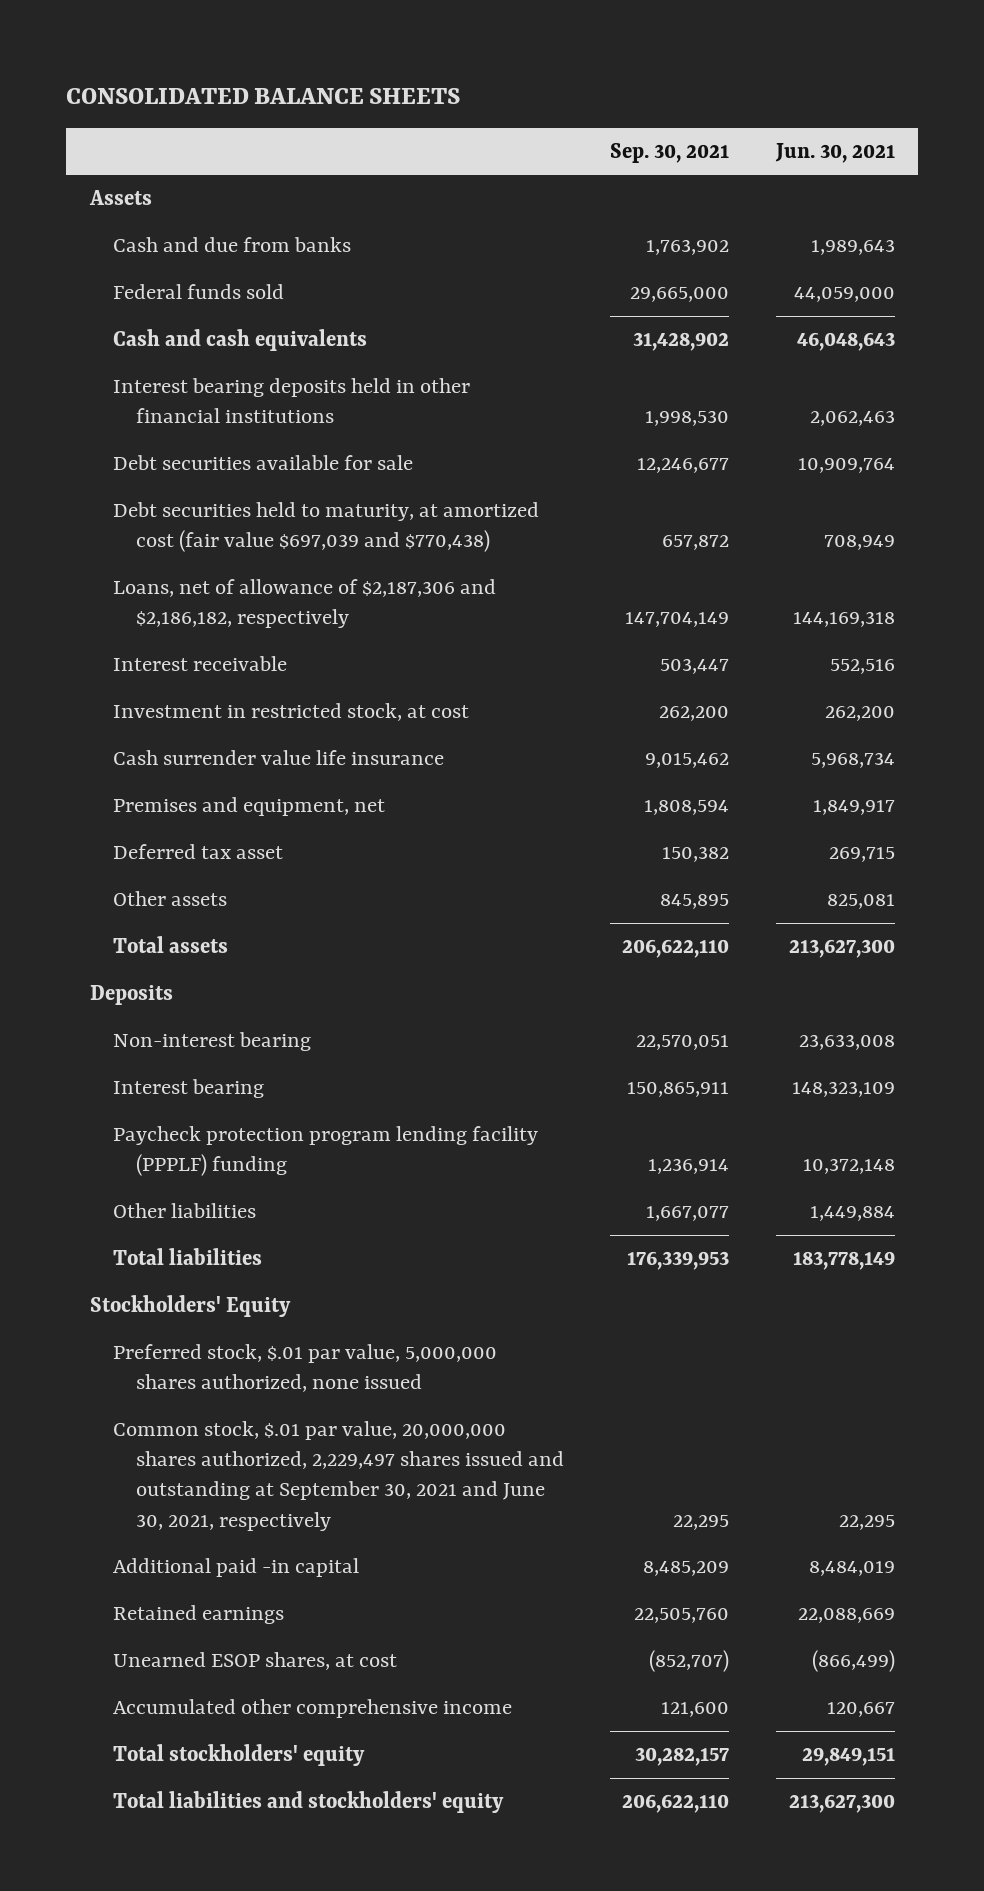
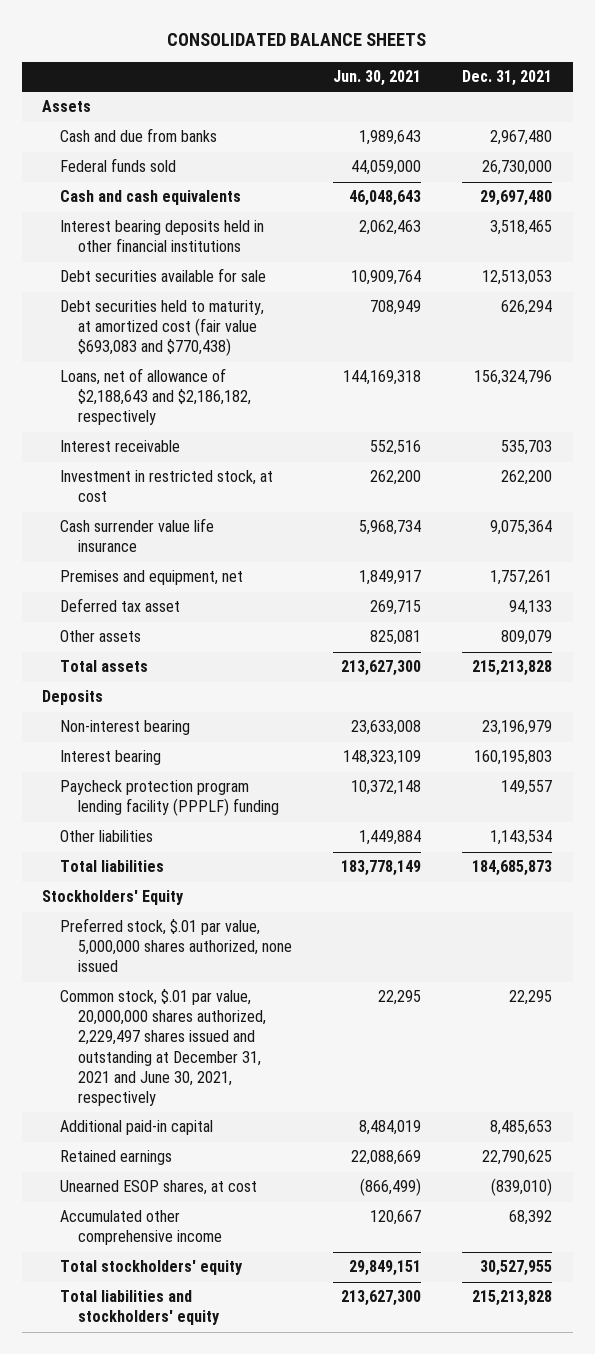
- | Sep. 30, 2021 | Jun. 30, 2021
+ | Jun. 30, 2021 | Dec. 31, 2021
- Debt securities held to maturity, at amortized cost (fair value $697,039 and $770,438) | 657,872 | 708,949
- Loans, net of allowance of $2,187,306 and $2,186,182, respectively | 147,704,149 | 144,169,318
+ Debt securities held to maturity, at amortized cost (fair value $693,083 and $770,438) | 708,949 | 626,294
+ Loans, net of allowance of $2,188,643 and $2,186,182, respectively | 144,169,318 | 156,324,796
- Common stock, $.01 par value, 20,000,000 shares authorized, 2,229,497 shares issued and outstanding at September 30, 2021 and June 30, 2021, respectively | 22,295 | 22,295
- Additional paid -in capital | 8,485,209 | 8,484,019
+ Common stock, $.01 par value, 20,000,000 shares authorized, 2,229,497 shares issued and outstanding at December 31, 2021 and June 30, 2021, respectively | 22,295 | 22,295
+ Additional paid-in capital | 8,484,019 | 8,485,653

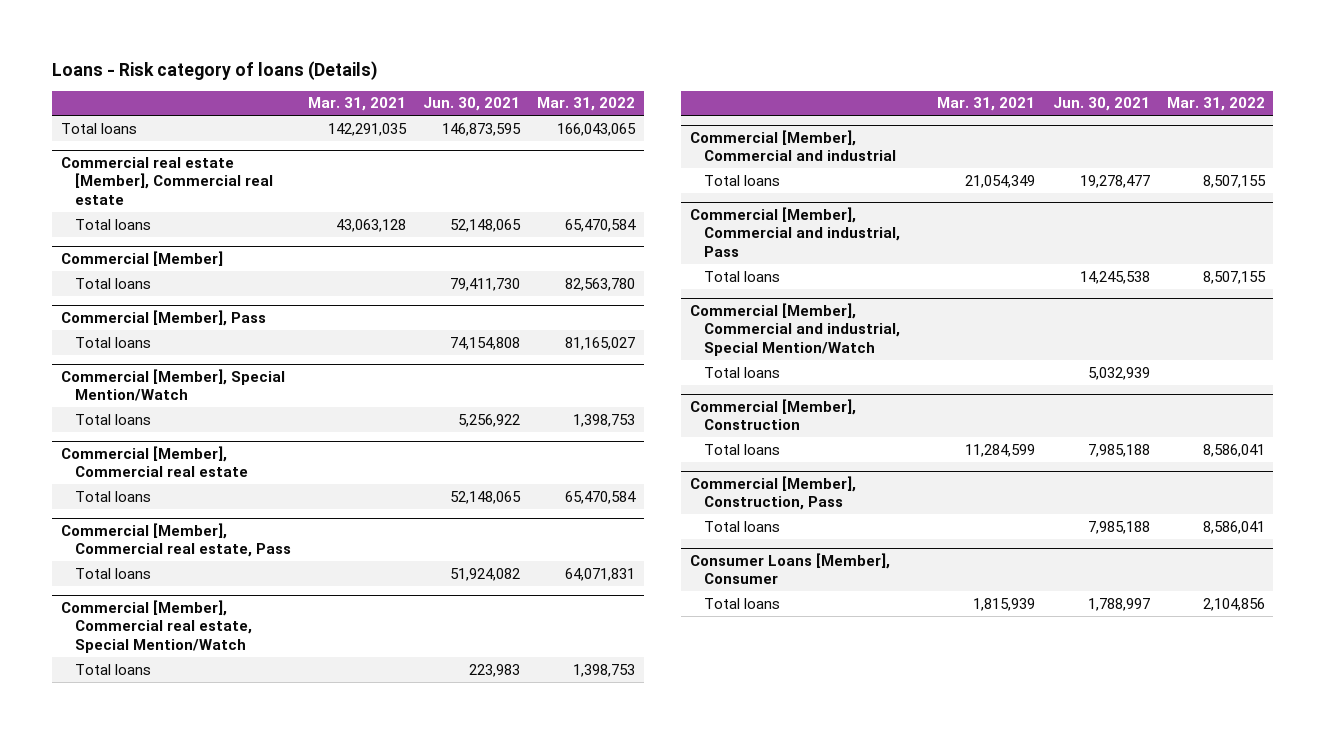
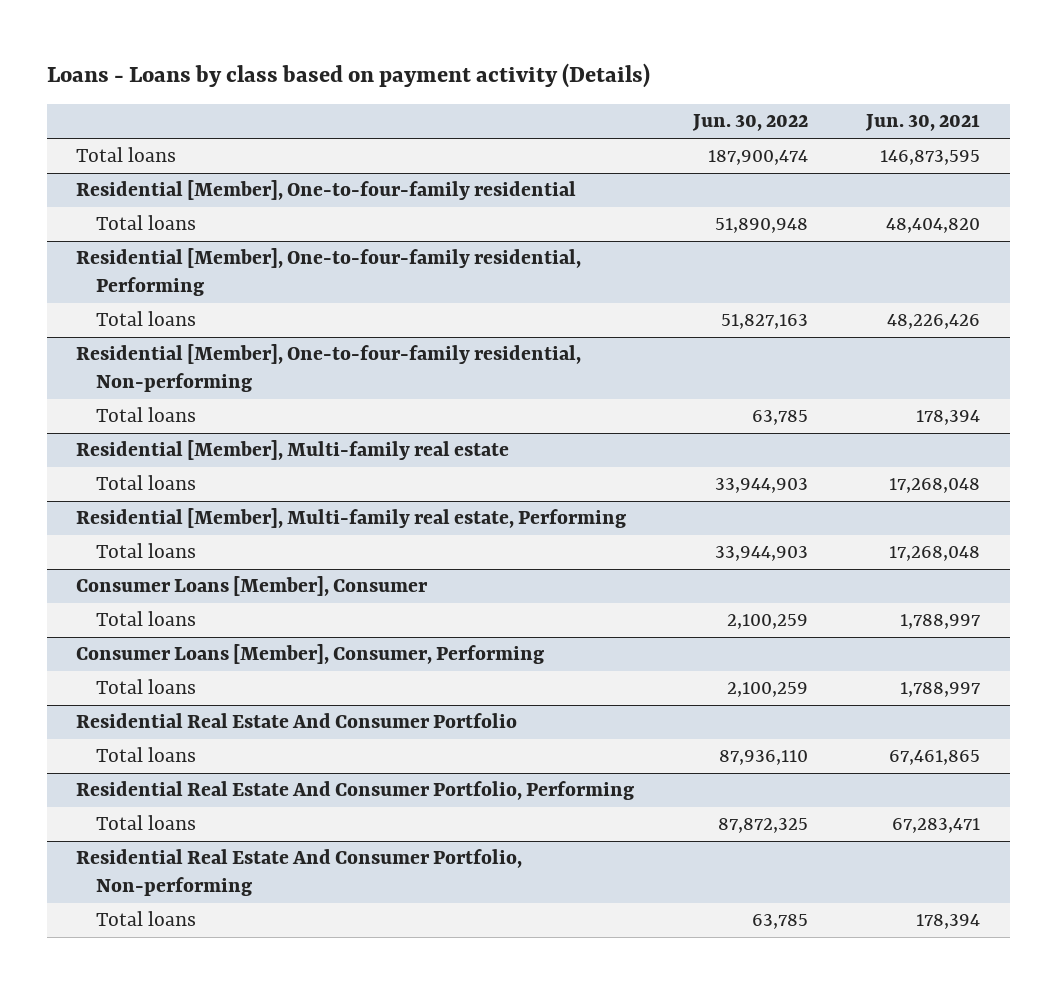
- Loans - Risk category of loans (Details)
+ Loans - Loans by class based on payment activity (Details)
- | Mar. 31, 2021 | Jun. 30, 2021 | Mar. 31, 2022
+ | Jun. 30, 2022 | Jun. 30, 2021
- Commercial real estate [Member], Commercial real estate
- Total loans | 43,063,128 | 52,148,065 | 65,470,584
- Commercial [Member]
- Total loans | | 79,411,730 | 82,563,780
- Commercial [Member], Pass
- Total loans | | 74,154,808 | 81,165,027
- Commercial [Member], Special Mention/Watch
- Total loans | | 5,256,922 | 1,398,753
- Commercial [Member], Commercial real estate
- Total loans | | 52,148,065 | 65,470,584
- Commercial [Member], Commercial real estate, Pass
- Total loans | | 51,924,082 | 64,071,831
- Commercial [Member], Commercial real estate, Special Mention/Watch
- Total loans | | 223,983 | 1,398,753
- Commercial [Member], Commercial and industrial
- Total loans | 21,054,349 | 19,278,477 | 8,507,155
- Commercial [Member], Commercial and industrial, Pass
- Total loans | | 14,245,538 | 8,507,155
- Commercial [Member], Commercial and industrial, Special Mention/Watch
- Total loans | | 5,032,939 |
- Commercial [Member], Construction
- Total loans | 11,284,599 | 7,985,188 | 8,586,041
- Commercial [Member], Construction, Pass
- Total loans | | 7,985,188 | 8,586,041
+ Residential [Member], One-to-four-family residential
+ Total loans | 51,890,948 | 48,404,820
+ Residential [Member], One-to-four-family residential, Performing
+ Total loans | 51,827,163 | 48,226,426
+ Residential [Member], One-to-four-family residential, Non-performing
+ Total loans | 63,785 | 178,394
+ Residential [Member], Multi-family real estate
+ Total loans | 33,944,903 | 17,268,048
+ Residential [Member], Multi-family real estate, Performing
+ Total loans | 33,944,903 | 17,268,048
+ Consumer Loans [Member], Consumer, Performing
+ Total loans | 2,100,259 | 1,788,997
+ Residential Real Estate And Consumer Portfolio
+ Total loans | 87,936,110 | 67,461,865
+ Residential Real Estate And Consumer Portfolio, Performing
+ Total loans | 87,872,325 | 67,283,471
+ Residential Real Estate And Consumer Portfolio, Non-performing
+ Total loans | 63,785 | 178,394

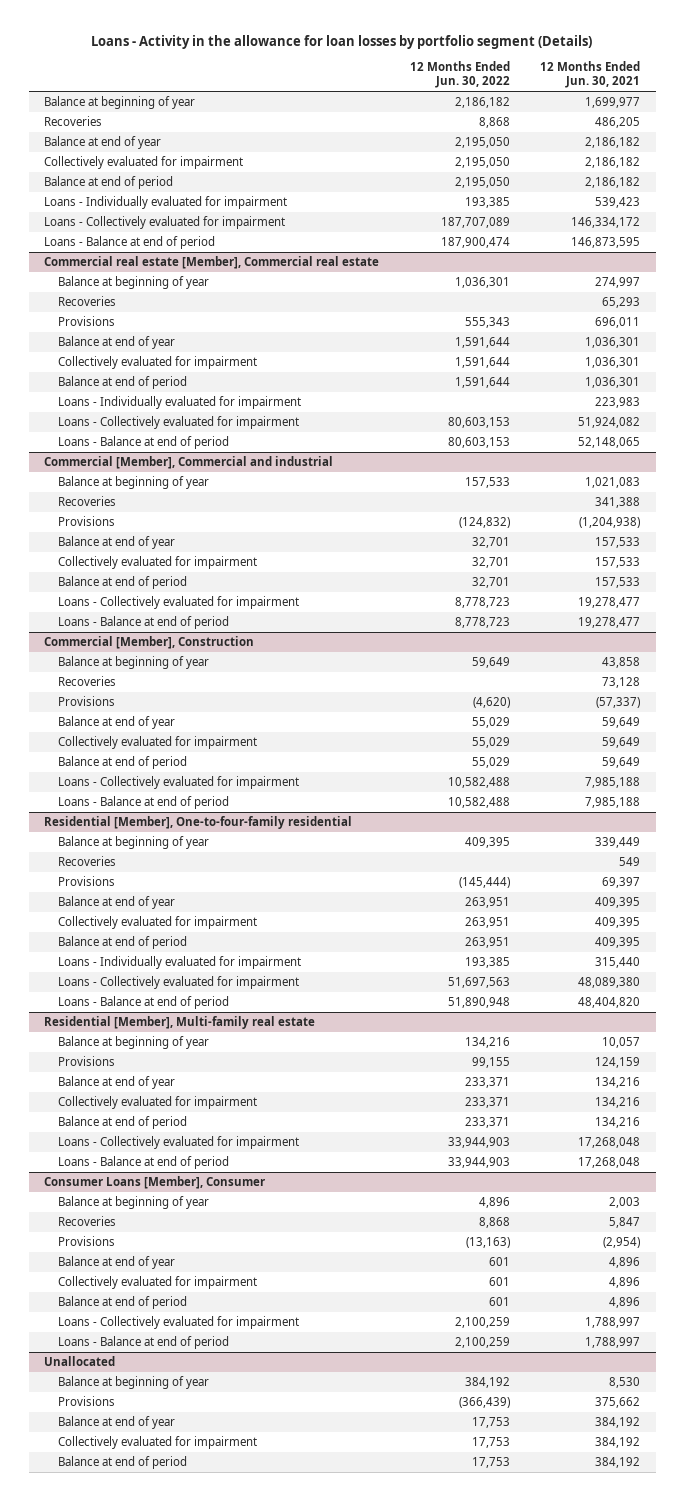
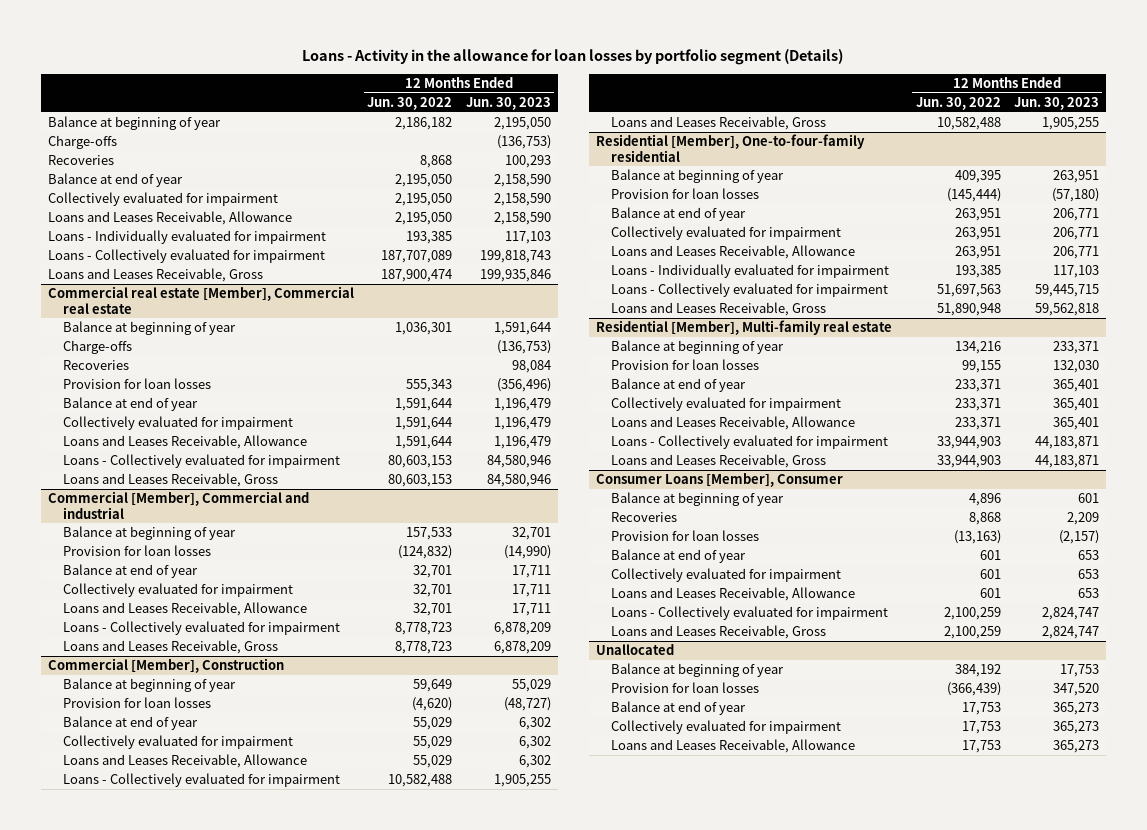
- | 12 Months Ended Jun. 30, 2022 | 12 Months Ended Jun. 30, 2021
+ | 12 Months Ended Jun. 30, 2022 | 12 Months Ended Jun. 30, 2023
+ Charge-offs | | (136,753)
- Balance at end of period | 2,195,050 | 2,186,182
+ Loans and Leases Receivable, Allowance | 2,195,050 | 2,158,590
- Loans - Balance at end of period | 187,900,474 | 146,873,595
+ Loans and Leases Receivable, Gross | 187,900,474 | 199,935,846
@ Commercial real estate [Member], Commercial real estate
+ Charge-offs | | (136,753)
- Provisions | 555,343 | 696,011
+ Provision for loan losses | 555,343 | (356,496)
- Balance at end of period | 1,591,644 | 1,036,301
- Loans - Individually evaluated for impairment | | 223,983
+ Loans and Leases Receivable, Allowance | 1,591,644 | 1,196,479
- Loans - Balance at end of period | 80,603,153 | 52,148,065
+ Loans and Leases Receivable, Gross | 80,603,153 | 84,580,946
@ Commercial [Member], Commercial and industrial
- Recoveries | | 341,388
- Provisions | (124,832) | (1,204,938)
+ Provision for loan losses | (124,832) | (14,990)
- Balance at end of period | 32,701 | 157,533
+ Loans and Leases Receivable, Allowance | 32,701 | 17,711
- Loans - Balance at end of period | 8,778,723 | 19,278,477
+ Loans and Leases Receivable, Gross | 8,778,723 | 6,878,209
@ Commercial [Member], Construction
- Recoveries | | 73,128
- Provisions | (4,620) | (57,337)
+ Provision for loan losses | (4,620) | (48,727)
- Balance at end of period | 55,029 | 59,649
+ Loans and Leases Receivable, Allowance | 55,029 | 6,302
- Loans - Balance at end of period | 10,582,488 | 7,985,188
+ Loans and Leases Receivable, Gross | 10,582,488 | 1,905,255
@ Residential [Member], One-to-four-family residential
- Recoveries | | 549
- Provisions | (145,444) | 69,397
+ Provision for loan losses | (145,444) | (57,180)
- Balance at end of period | 263,951 | 409,395
+ Loans and Leases Receivable, Allowance | 263,951 | 206,771
- Loans - Balance at end of period | 51,890,948 | 48,404,820
+ Loans and Leases Receivable, Gross | 51,890,948 | 59,562,818
@ Residential [Member], Multi-family real estate
- Provisions | 99,155 | 124,159
+ Provision for loan losses | 99,155 | 132,030
- Balance at end of period | 233,371 | 134,216
+ Loans and Leases Receivable, Allowance | 233,371 | 365,401
- Loans - Balance at end of period | 33,944,903 | 17,268,048
+ Loans and Leases Receivable, Gross | 33,944,903 | 44,183,871
@ Consumer Loans [Member], Consumer
- Provisions | (13,163) | (2,954)
+ Provision for loan losses | (13,163) | (2,157)
- Balance at end of period | 601 | 4,896
+ Loans and Leases Receivable, Allowance | 601 | 653
- Loans - Balance at end of period | 2,100,259 | 1,788,997
+ Loans and Leases Receivable, Gross | 2,100,259 | 2,824,747
@ Unallocated
- Provisions | (366,439) | 375,662
+ Provision for loan losses | (366,439) | 347,520
- Balance at end of period | 17,753 | 384,192
+ Loans and Leases Receivable, Allowance | 17,753 | 365,273

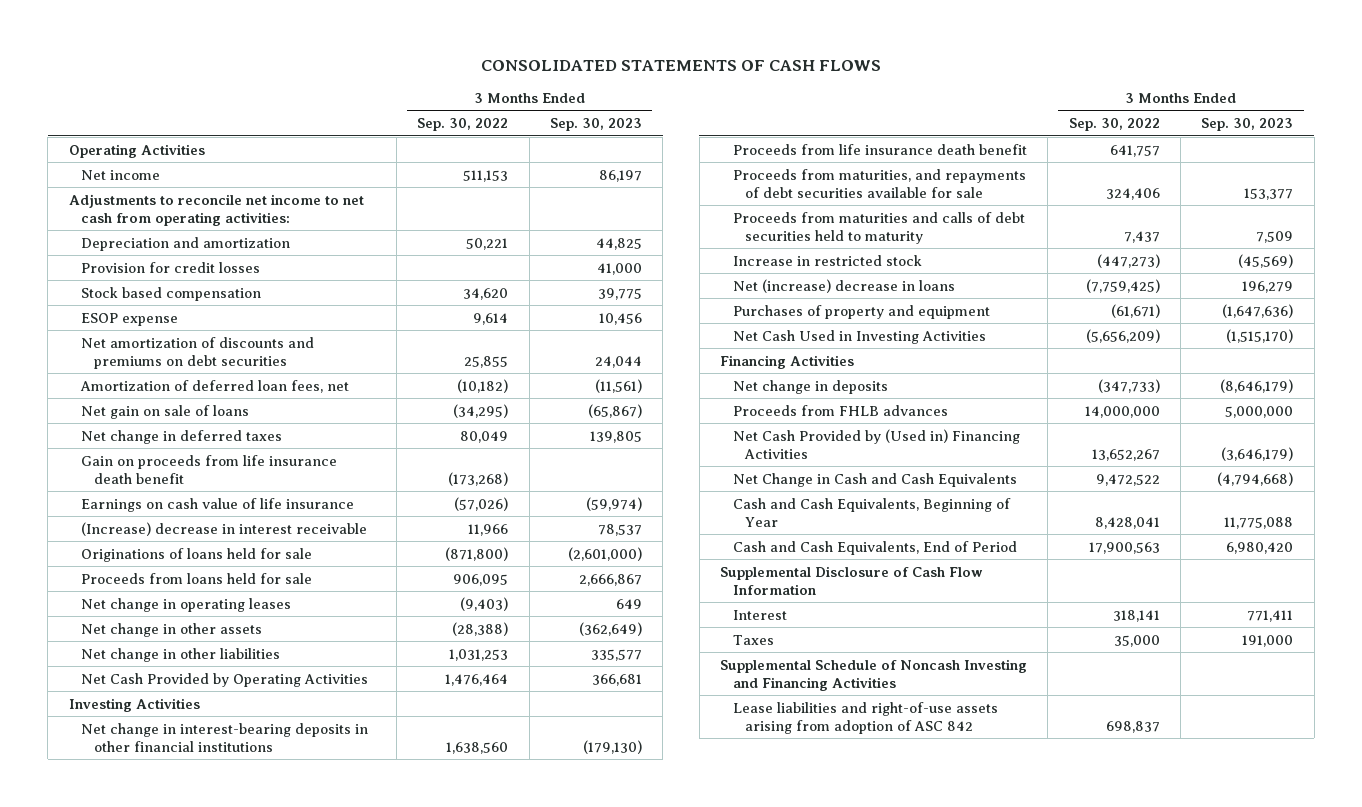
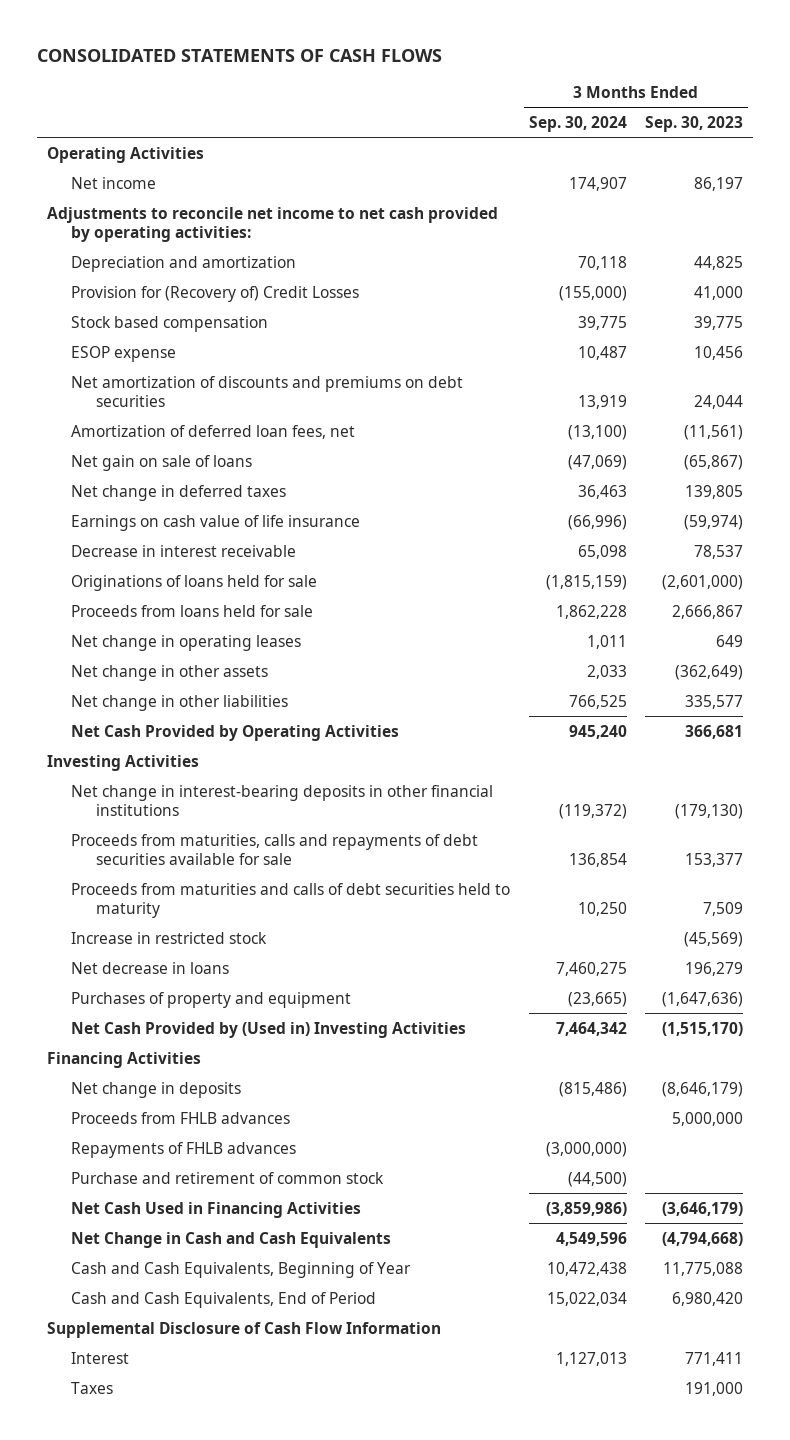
- | 3 Months Ended Sep. 30, 2022 | 3 Months Ended Sep. 30, 2023
+ | 3 Months Ended Sep. 30, 2024 | 3 Months Ended Sep. 30, 2023
- Adjustments to reconcile net income to net cash from operating activities:
+ Adjustments to reconcile net income to net cash provided by operating activities:
- Provision for credit losses | | 41,000
+ Provision for (Recovery of) Credit Losses | (155,000) | 41,000
- Gain on proceeds from life insurance death benefit | (173,268) |
- (Increase) decrease in interest receivable | 11,966 | 78,537
+ Decrease in interest receivable | 65,098 | 78,537
- Proceeds from life insurance death benefit | 641,757 |
- Proceeds from maturities, and repayments of debt securities available for sale | 324,406 | 153,377
+ Proceeds from maturities, calls and repayments of debt securities available for sale | 136,854 | 153,377
- Net (increase) decrease in loans | (7,759,425) | 196,279
+ Net decrease in loans | 7,460,275 | 196,279
- Net Cash Used in Investing Activities | (5,656,209) | (1,515,170)
+ Net Cash Provided by (Used in) Investing Activities | 7,464,342 | (1,515,170)
- Net Cash Provided by (Used in) Financing Activities | 13,652,267 | (3,646,179)
+ Repayments of FHLB advances | (3,000,000) |
+ Purchase and retirement of common stock | (44,500) |
+ Net Cash Used in Financing Activities | (3,859,986) | (3,646,179)
- Supplemental Schedule of Noncash Investing and Financing Activities
- Lease liabilities and right-of-use assets arising from adoption of ASC 842 | 698,837 |

